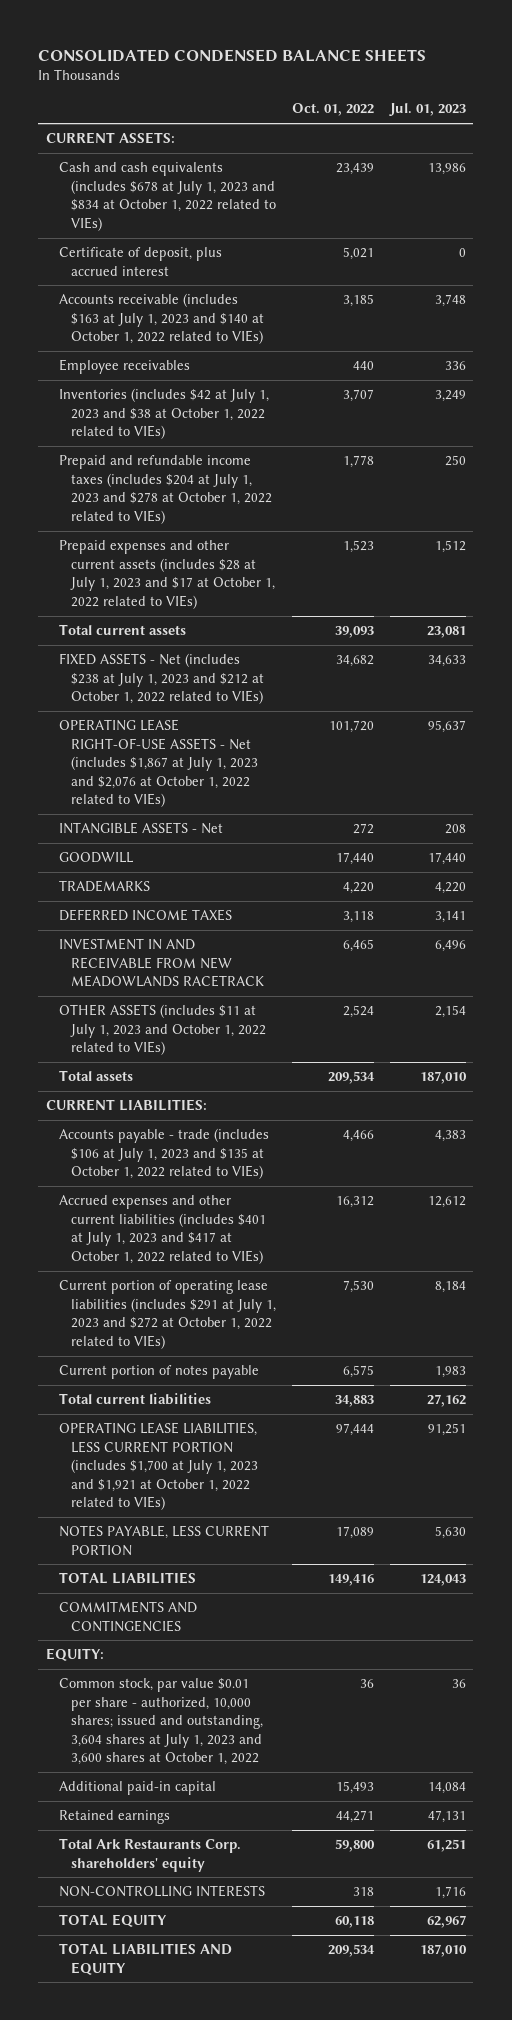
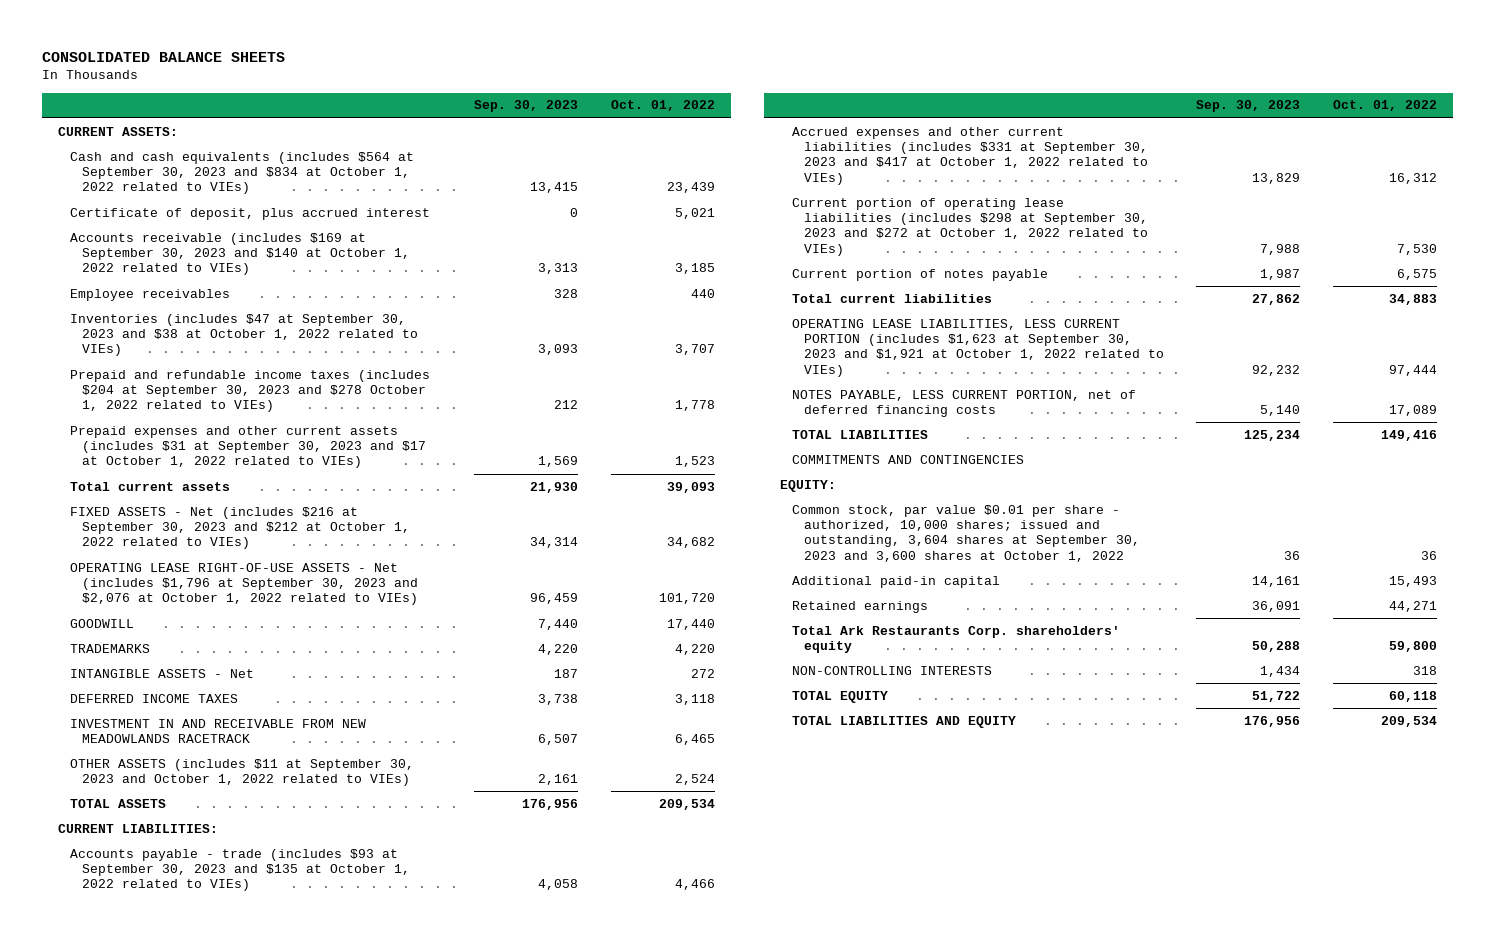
- CONSOLIDATED CONDENSED BALANCE SHEETS
+ CONSOLIDATED BALANCE SHEETS
- | Oct. 01, 2022 | Jul. 01, 2023
+ | Sep. 30, 2023 | Oct. 01, 2022
- Cash and cash equivalents (includes $678 at July 1, 2023 and $834 at October 1, 2022 related to VIEs) | 23,439 | 13,986
+ Cash and cash equivalents (includes $564 at September 30, 2023 and $834 at October 1, 2022 related to VIEs) | 13,415 | 23,439
- Accounts receivable (includes $163 at July 1, 2023 and $140 at October 1, 2022 related to VIEs) | 3,185 | 3,748
+ Accounts receivable (includes $169 at September 30, 2023 and $140 at October 1, 2022 related to VIEs) | 3,313 | 3,185
- Inventories (includes $42 at July 1, 2023 and $38 at October 1, 2022 related to VIEs) | 3,707 | 3,249
- Prepaid and refundable income taxes (includes $204 at July 1, 2023 and $278 at October 1, 2022 related to VIEs) | 1,778 | 250
- Prepaid expenses and other current assets (includes $28 at July 1, 2023 and $17 at October 1, 2022 related to VIEs) | 1,523 | 1,512
+ Inventories (includes $47 at September 30, 2023 and $38 at October 1, 2022 related to VIEs) | 3,093 | 3,707
+ Prepaid and refundable income taxes (includes $204 at September 30, 2023 and $278 October 1, 2022 related to VIEs) | 212 | 1,778
+ Prepaid expenses and other current assets (includes $31 at September 30, 2023 and $17 at October 1, 2022 related to VIEs) | 1,569 | 1,523
- FIXED ASSETS - Net (includes $238 at July 1, 2023 and $212 at October 1, 2022 related to VIEs) | 34,682 | 34,633
- OPERATING LEASE RIGHT-OF-USE ASSETS - Net (includes $1,867 at July 1, 2023 and $2,076 at October 1, 2022 related to VIEs) | 101,720 | 95,637
+ FIXED ASSETS - Net (includes $216 at September 30, 2023 and $212 at October 1, 2022 related to VIEs) | 34,314 | 34,682
+ OPERATING LEASE RIGHT-OF-USE ASSETS - Net (includes $1,796 at September 30, 2023 and $2,076 at October 1, 2022 related to VIEs) | 96,459 | 101,720
moved down: INTANGIBLE ASSETS - Net | 187 | 272
- OTHER ASSETS (includes $11 at July 1, 2023 and October 1, 2022 related to VIEs) | 2,524 | 2,154
- Total assets | 209,534 | 187,010
+ OTHER ASSETS (includes $11 at September 30, 2023 and October 1, 2022 related to VIEs) | 2,161 | 2,524
+ TOTAL ASSETS | 176,956 | 209,534
- Accounts payable - trade (includes $106 at July 1, 2023 and $135 at October 1, 2022 related to VIEs) | 4,466 | 4,383
- Accrued expenses and other current liabilities (includes $401 at July 1, 2023 and $417 at October 1, 2022 related to VIEs) | 16,312 | 12,612
- Current portion of operating lease liabilities (includes $291 at July 1, 2023 and $272 at October 1, 2022 related to VIEs) | 7,530 | 8,184
+ Accounts payable - trade (includes $93 at September 30, 2023 and $135 at October 1, 2022 related to VIEs) | 4,058 | 4,466
+ Accrued expenses and other current liabilities (includes $331 at September 30, 2023 and $417 at October 1, 2022 related to VIEs) | 13,829 | 16,312
+ Current portion of operating lease liabilities (includes $298 at September 30, 2023 and $272 at October 1, 2022 related to VIEs) | 7,988 | 7,530
- OPERATING LEASE LIABILITIES, LESS CURRENT PORTION (includes $1,700 at July 1, 2023 and $1,921 at October 1, 2022 related to VIEs) | 97,444 | 91,251
- NOTES PAYABLE, LESS CURRENT PORTION | 17,089 | 5,630
+ OPERATING LEASE LIABILITIES, LESS CURRENT PORTION (includes $1,623 at September 30, 2023 and $1,921 at October 1, 2022 related to VIEs) | 92,232 | 97,444
+ NOTES PAYABLE, LESS CURRENT PORTION, net of deferred financing costs | 5,140 | 17,089
- Common stock, par value $0.01 per share - authorized, 10,000 shares; issued and outstanding, 3,604 shares at July 1, 2023 and 3,600 shares at October 1, 2022 | 36 | 36
+ Common stock, par value $0.01 per share - authorized, 10,000 shares; issued and outstanding, 3,604 shares at September 30, 2023 and 3,600 shares at October 1, 2022 | 36 | 36

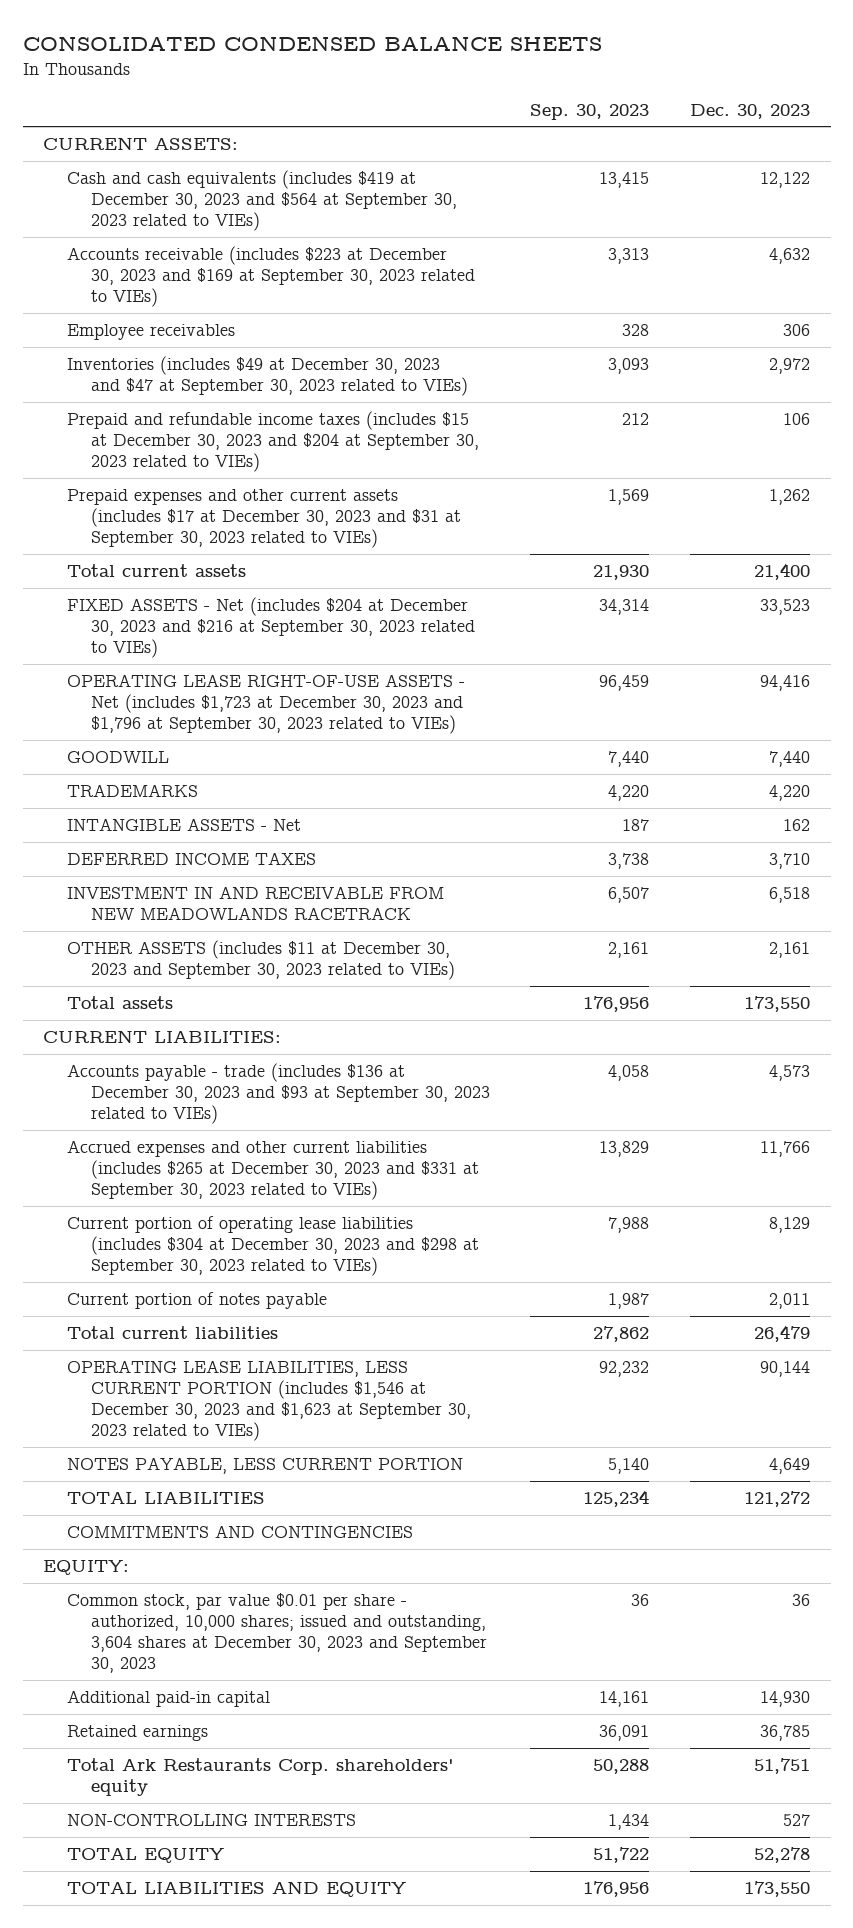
- CONSOLIDATED BALANCE SHEETS
+ CONSOLIDATED CONDENSED BALANCE SHEETS
- | Sep. 30, 2023 | Oct. 01, 2022
+ | Sep. 30, 2023 | Dec. 30, 2023
- Cash and cash equivalents (includes $564 at September 30, 2023 and $834 at October 1, 2022 related to VIEs) | 13,415 | 23,439
- Certificate of deposit, plus accrued interest | 0 | 5,021
- Accounts receivable (includes $169 at September 30, 2023 and $140 at October 1, 2022 related to VIEs) | 3,313 | 3,185
+ Cash and cash equivalents (includes $419 at December 30, 2023 and $564 at September 30, 2023 related to VIEs) | 13,415 | 12,122
+ Accounts receivable (includes $223 at December 30, 2023 and $169 at September 30, 2023 related to VIEs) | 3,313 | 4,632
- Inventories (includes $47 at September 30, 2023 and $38 at October 1, 2022 related to VIEs) | 3,093 | 3,707
- Prepaid and refundable income taxes (includes $204 at September 30, 2023 and $278 October 1, 2022 related to VIEs) | 212 | 1,778
- Prepaid expenses and other current assets (includes $31 at September 30, 2023 and $17 at October 1, 2022 related to VIEs) | 1,569 | 1,523
+ Inventories (includes $49 at December 30, 2023 and $47 at September 30, 2023 related to VIEs) | 3,093 | 2,972
+ Prepaid and refundable income taxes (includes $15 at December 30, 2023 and $204 at September 30, 2023 related to VIEs) | 212 | 106
+ Prepaid expenses and other current assets (includes $17 at December 30, 2023 and $31 at September 30, 2023 related to VIEs) | 1,569 | 1,262
- FIXED ASSETS - Net (includes $216 at September 30, 2023 and $212 at October 1, 2022 related to VIEs) | 34,314 | 34,682
- OPERATING LEASE RIGHT-OF-USE ASSETS - Net (includes $1,796 at September 30, 2023 and $2,076 at October 1, 2022 related to VIEs) | 96,459 | 101,720
+ FIXED ASSETS - Net (includes $204 at December 30, 2023 and $216 at September 30, 2023 related to VIEs) | 34,314 | 33,523
+ OPERATING LEASE RIGHT-OF-USE ASSETS - Net (includes $1,723 at December 30, 2023 and $1,796 at September 30, 2023 related to VIEs) | 96,459 | 94,416
- OTHER ASSETS (includes $11 at September 30, 2023 and October 1, 2022 related to VIEs) | 2,161 | 2,524
- TOTAL ASSETS | 176,956 | 209,534
+ OTHER ASSETS (includes $11 at December 30, 2023 and September 30, 2023 related to VIEs) | 2,161 | 2,161
+ Total assets | 176,956 | 173,550
- Accounts payable - trade (includes $93 at September 30, 2023 and $135 at October 1, 2022 related to VIEs) | 4,058 | 4,466
- Accrued expenses and other current liabilities (includes $331 at September 30, 2023 and $417 at October 1, 2022 related to VIEs) | 13,829 | 16,312
- Current portion of operating lease liabilities (includes $298 at September 30, 2023 and $272 at October 1, 2022 related to VIEs) | 7,988 | 7,530
+ Accounts payable - trade (includes $136 at December 30, 2023 and $93 at September 30, 2023 related to VIEs) | 4,058 | 4,573
+ Accrued expenses and other current liabilities (includes $265 at December 30, 2023 and $331 at September 30, 2023 related to VIEs) | 13,829 | 11,766
+ Current portion of operating lease liabilities (includes $304 at December 30, 2023 and $298 at September 30, 2023 related to VIEs) | 7,988 | 8,129
- OPERATING LEASE LIABILITIES, LESS CURRENT PORTION (includes $1,623 at September 30, 2023 and $1,921 at October 1, 2022 related to VIEs) | 92,232 | 97,444
- NOTES PAYABLE, LESS CURRENT PORTION, net of deferred financing costs | 5,140 | 17,089
+ OPERATING LEASE LIABILITIES, LESS CURRENT PORTION (includes $1,546 at December 30, 2023 and $1,623 at September 30, 2023 related to VIEs) | 92,232 | 90,144
+ NOTES PAYABLE, LESS CURRENT PORTION | 5,140 | 4,649
- Common stock, par value $0.01 per share - authorized, 10,000 shares; issued and outstanding, 3,604 shares at September 30, 2023 and 3,600 shares at October 1, 2022 | 36 | 36
+ Common stock, par value $0.01 per share - authorized, 10,000 shares; issued and outstanding, 3,604 shares at December 30, 2023 and September 30, 2023 | 36 | 36

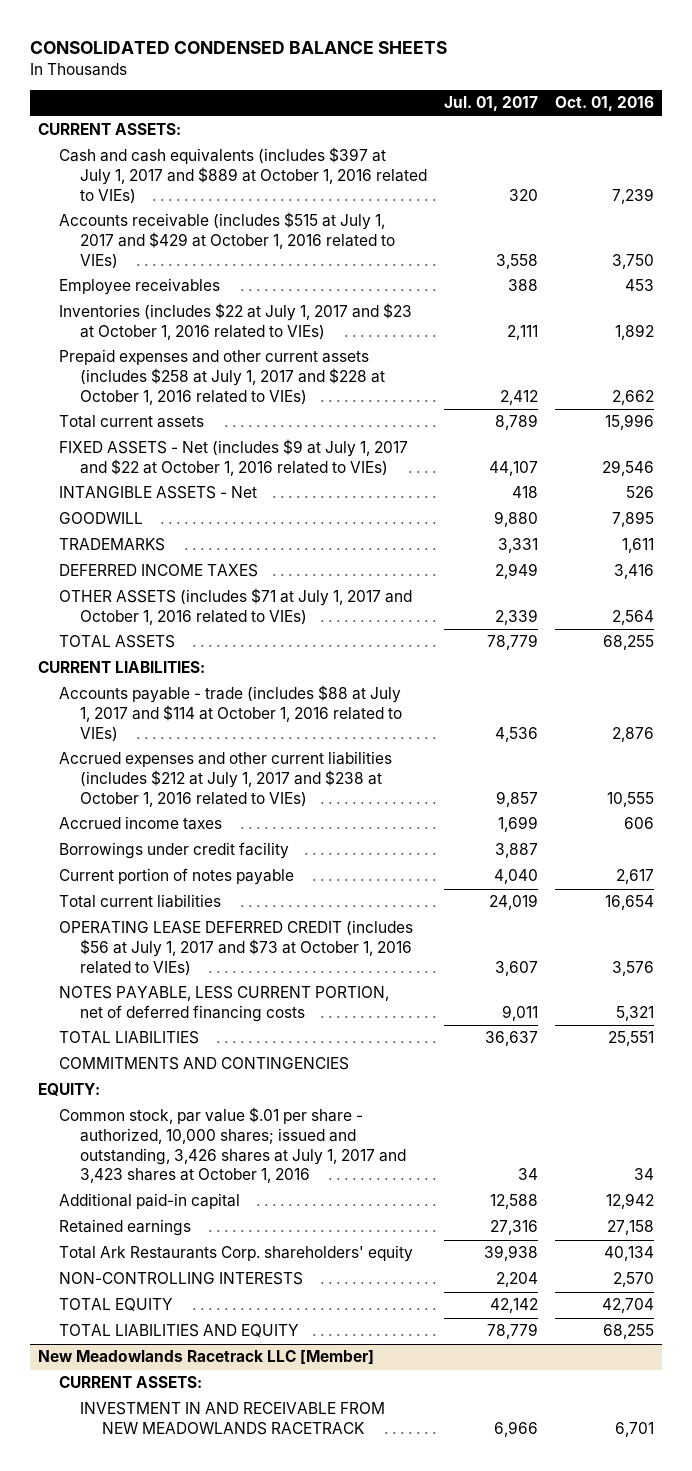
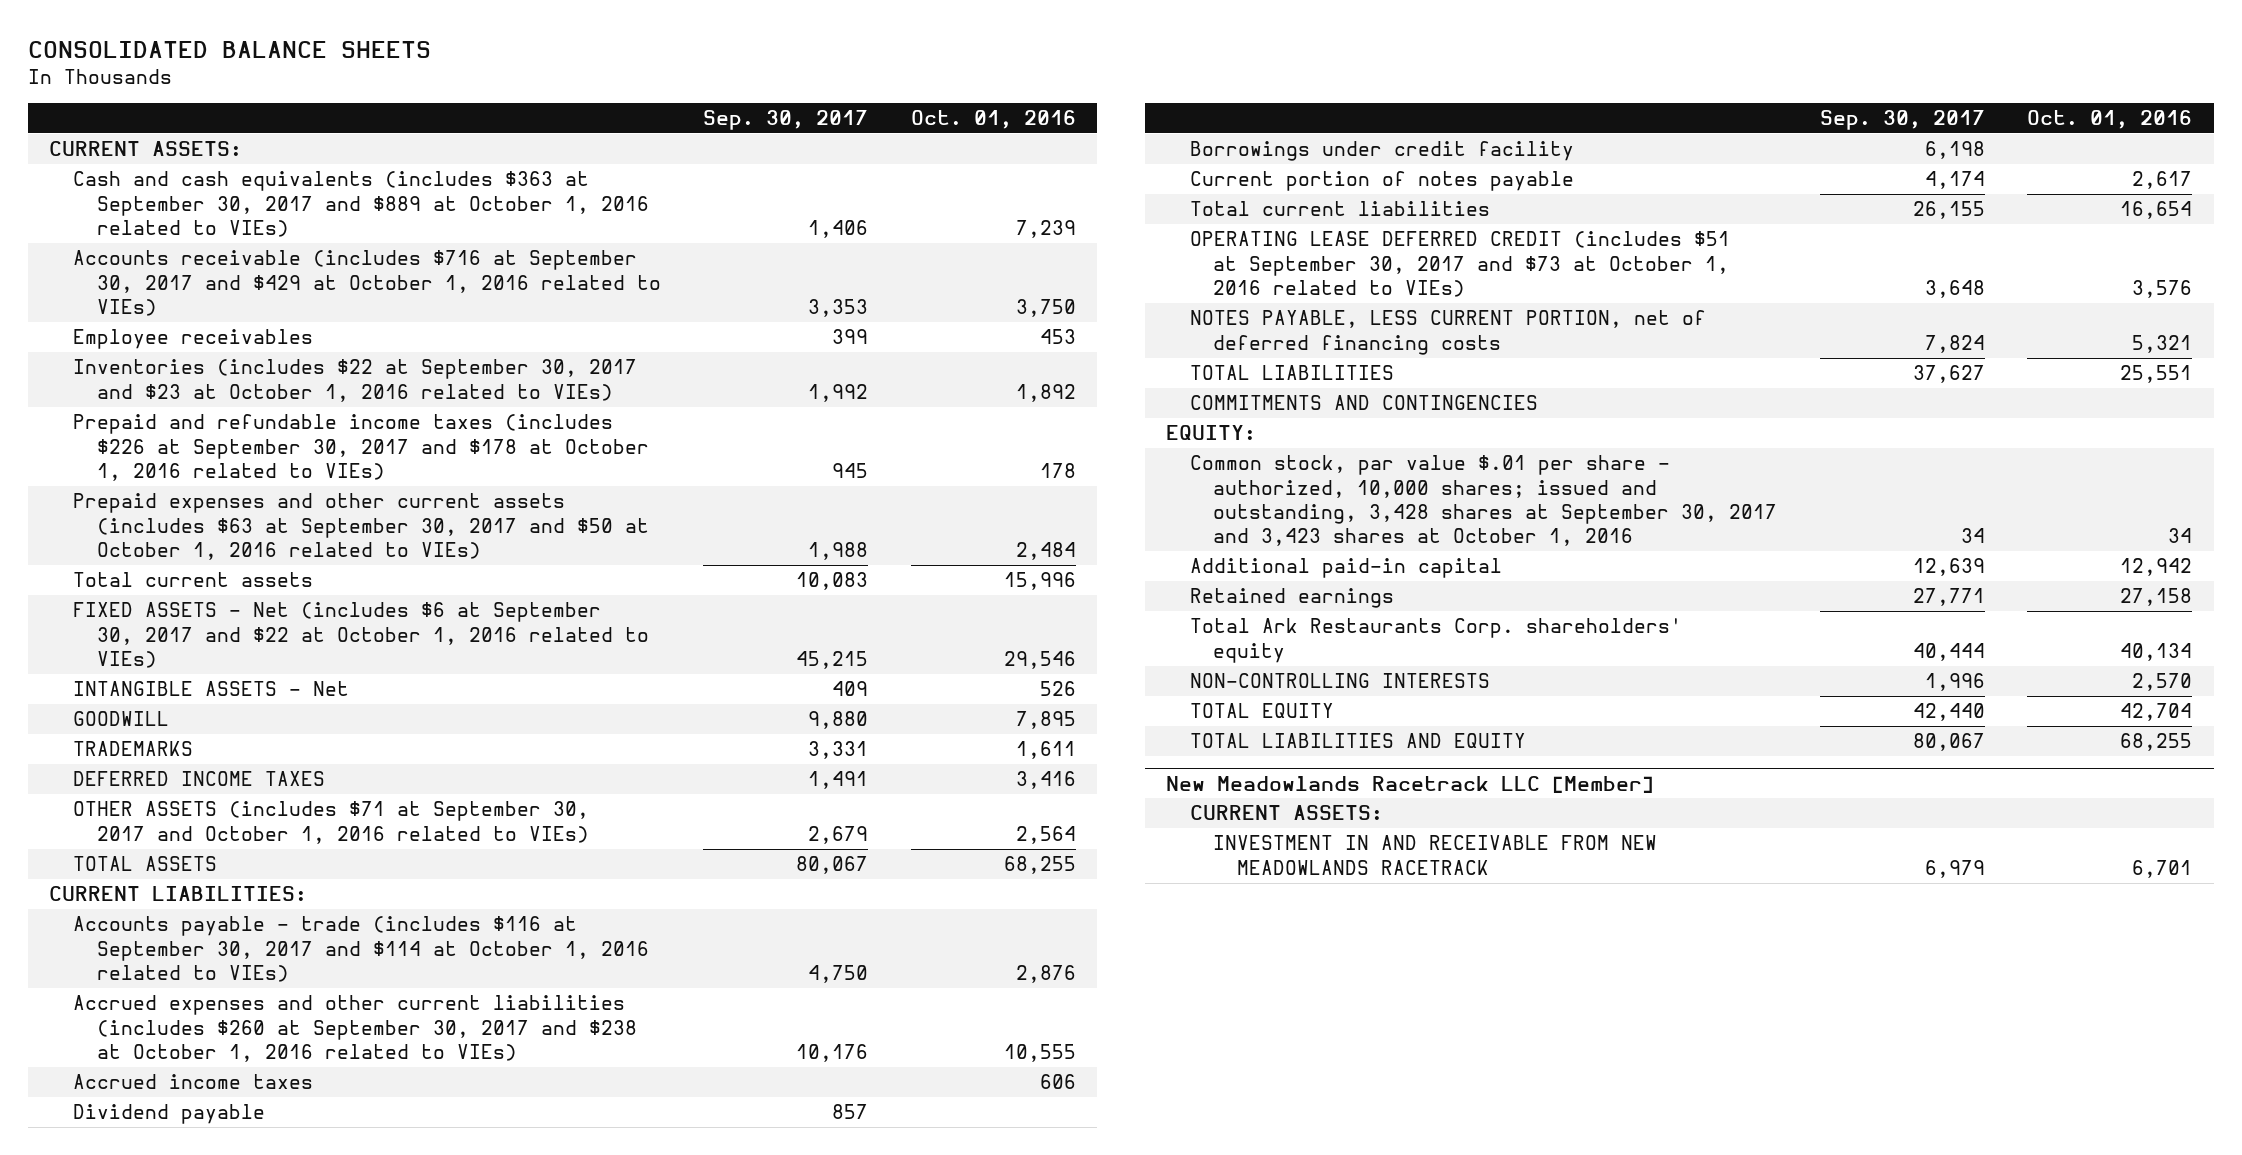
- CONSOLIDATED CONDENSED BALANCE SHEETS
+ CONSOLIDATED BALANCE SHEETS
- | Jul. 01, 2017 | Oct. 01, 2016
+ | Sep. 30, 2017 | Oct. 01, 2016
- Cash and cash equivalents (includes $397 at July 1, 2017 and $889 at October 1, 2016 related to VIEs) | 320 | 7,239
- Accounts receivable (includes $515 at July 1, 2017 and $429 at October 1, 2016 related to VIEs) | 3,558 | 3,750
+ Cash and cash equivalents (includes $363 at September 30, 2017 and $889 at October 1, 2016 related to VIEs) | 1,406 | 7,239
+ Accounts receivable (includes $716 at September 30, 2017 and $429 at October 1, 2016 related to VIEs) | 3,353 | 3,750
- Inventories (includes $22 at July 1, 2017 and $23 at October 1, 2016 related to VIEs) | 2,111 | 1,892
- Prepaid expenses and other current assets (includes $258 at July 1, 2017 and $228 at October 1, 2016 related to VIEs) | 2,412 | 2,662
+ Inventories (includes $22 at September 30, 2017 and $23 at October 1, 2016 related to VIEs) | 1,992 | 1,892
+ Prepaid and refundable income taxes (includes $226 at September 30, 2017 and $178 at October 1, 2016 related to VIEs) | 945 | 178
+ Prepaid expenses and other current assets (includes $63 at September 30, 2017 and $50 at October 1, 2016 related to VIEs) | 1,988 | 2,484
- FIXED ASSETS - Net (includes $9 at July 1, 2017 and $22 at October 1, 2016 related to VIEs) | 44,107 | 29,546
+ FIXED ASSETS - Net (includes $6 at September 30, 2017 and $22 at October 1, 2016 related to VIEs) | 45,215 | 29,546
- OTHER ASSETS (includes $71 at July 1, 2017 and October 1, 2016 related to VIEs) | 2,339 | 2,564
+ OTHER ASSETS (includes $71 at September 30, 2017 and October 1, 2016 related to VIEs) | 2,679 | 2,564
- Accounts payable - trade (includes $88 at July 1, 2017 and $114 at October 1, 2016 related to VIEs) | 4,536 | 2,876
- Accrued expenses and other current liabilities (includes $212 at July 1, 2017 and $238 at October 1, 2016 related to VIEs) | 9,857 | 10,555
+ Accounts payable - trade (includes $116 at September 30, 2017 and $114 at October 1, 2016 related to VIEs) | 4,750 | 2,876
+ Accrued expenses and other current liabilities (includes $260 at September 30, 2017 and $238 at October 1, 2016 related to VIEs) | 10,176 | 10,555
+ Dividend payable | 857 |
- OPERATING LEASE DEFERRED CREDIT (includes $56 at July 1, 2017 and $73 at October 1, 2016 related to VIEs) | 3,607 | 3,576
+ OPERATING LEASE DEFERRED CREDIT (includes $51 at September 30, 2017 and $73 at October 1, 2016 related to VIEs) | 3,648 | 3,576
- Common stock, par value $.01 per share - authorized, 10,000 shares; issued and outstanding, 3,426 shares at July 1, 2017 and 3,423 shares at October 1, 2016 | 34 | 34
+ Common stock, par value $.01 per share - authorized, 10,000 shares; issued and outstanding, 3,428 shares at September 30, 2017 and 3,423 shares at October 1, 2016 | 34 | 34

